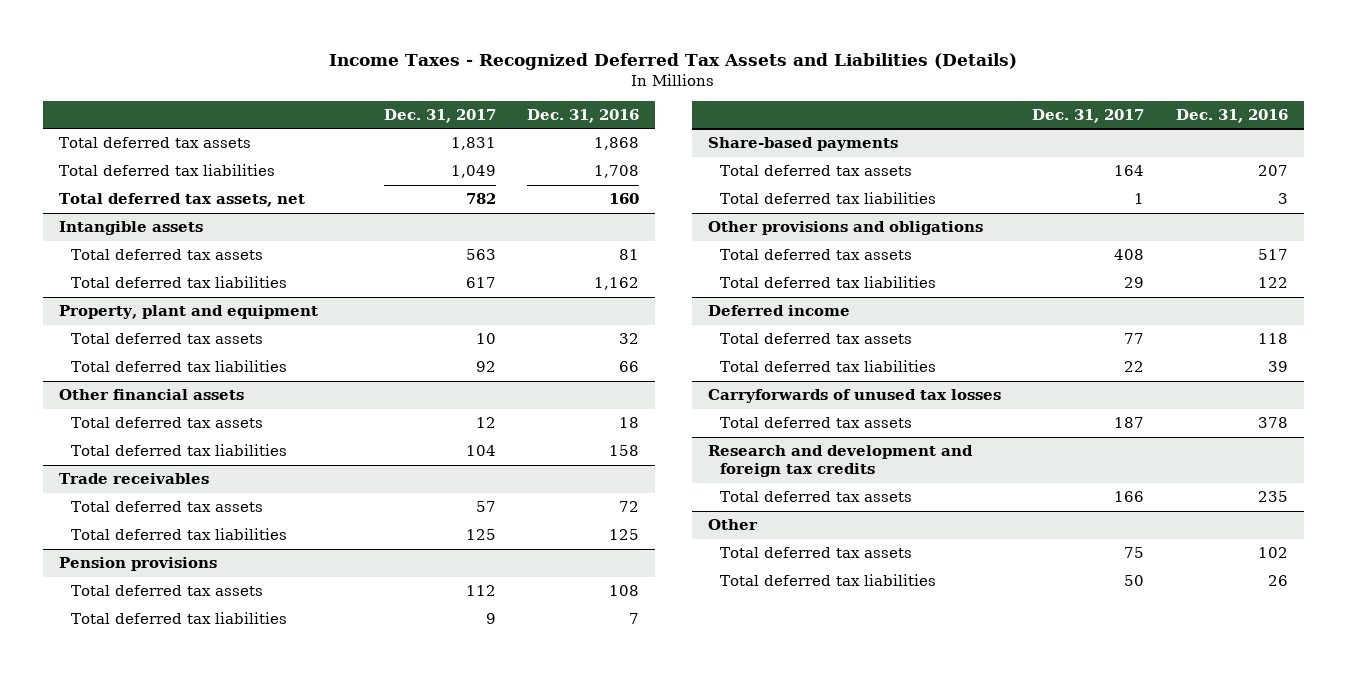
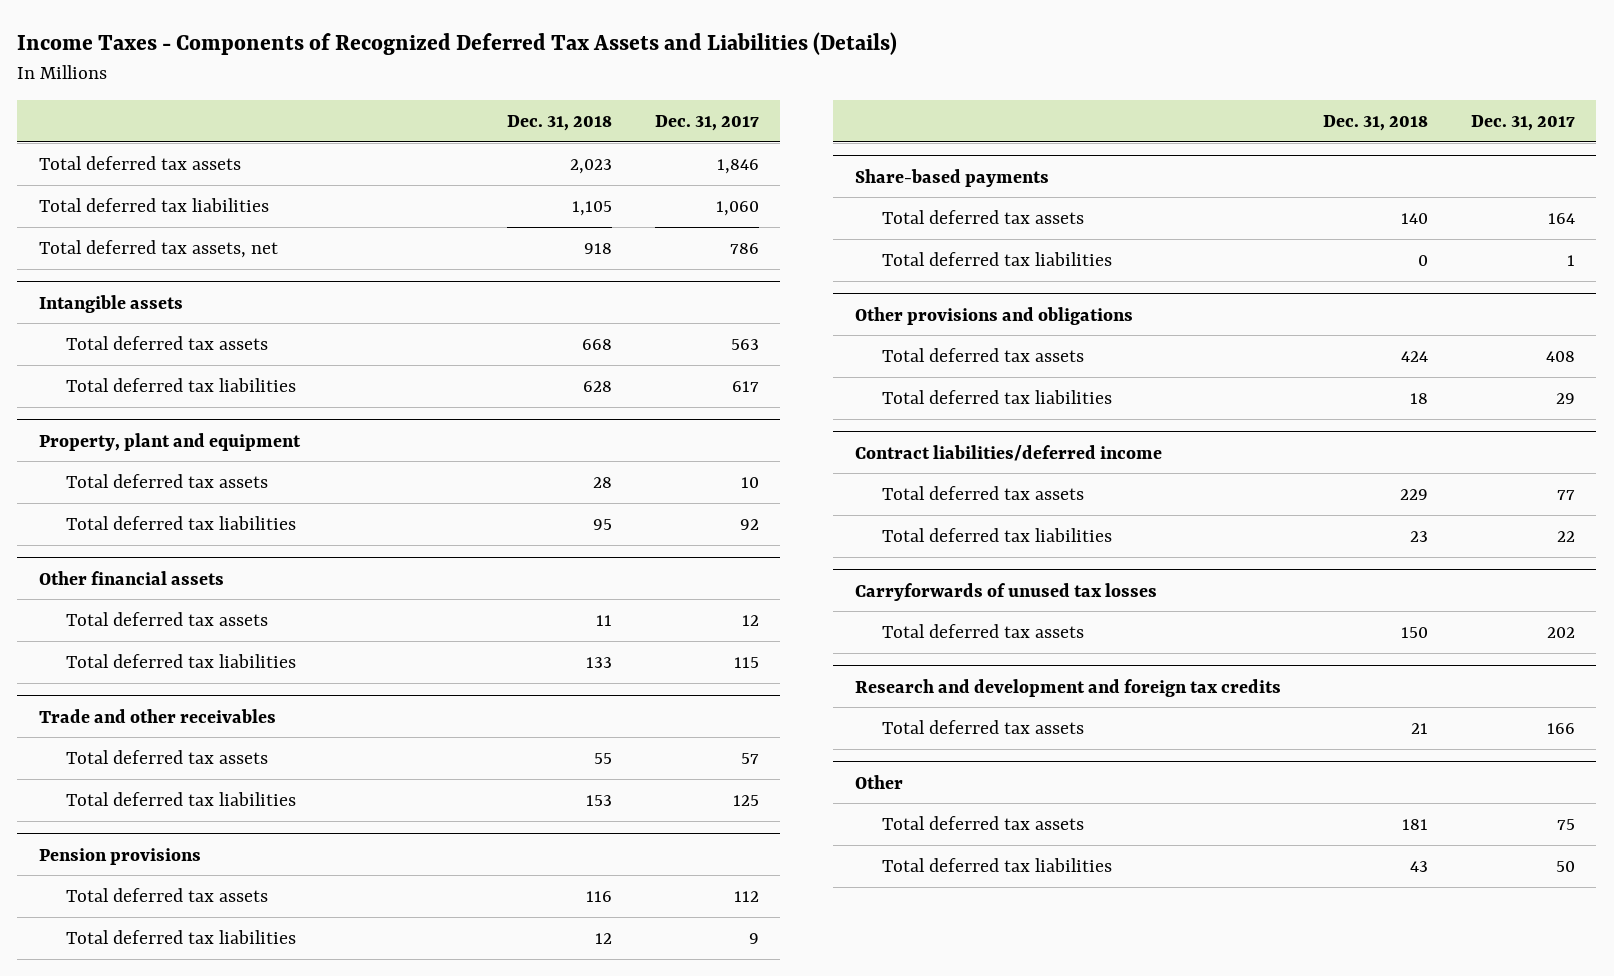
- Income Taxes - Recognized Deferred Tax Assets and Liabilities (Details)
+ Income Taxes - Components of Recognized Deferred Tax Assets and Liabilities (Details)
- | Dec. 31, 2017 | Dec. 31, 2016
+ | Dec. 31, 2018 | Dec. 31, 2017
- Total deferred tax assets | 1,831 | 1,868
- Total deferred tax liabilities | 1,049 | 1,708
- Total deferred tax assets, net | 782 | 160
+ Total deferred tax assets | 2,023 | 1,846
+ Total deferred tax liabilities | 1,105 | 1,060
+ Total deferred tax assets, net | 918 | 786
@ Other financial assets
- Total deferred tax liabilities | 104 | 158
- Trade receivables
@ Other financial assets
+ Total deferred tax liabilities | 133 | 115
+ Trade and other receivables
- Deferred income
+ Contract liabilities/deferred income
@ Carryforwards of unused tax losses
- Total deferred tax assets | 187 | 378
+ Total deferred tax assets | 150 | 202

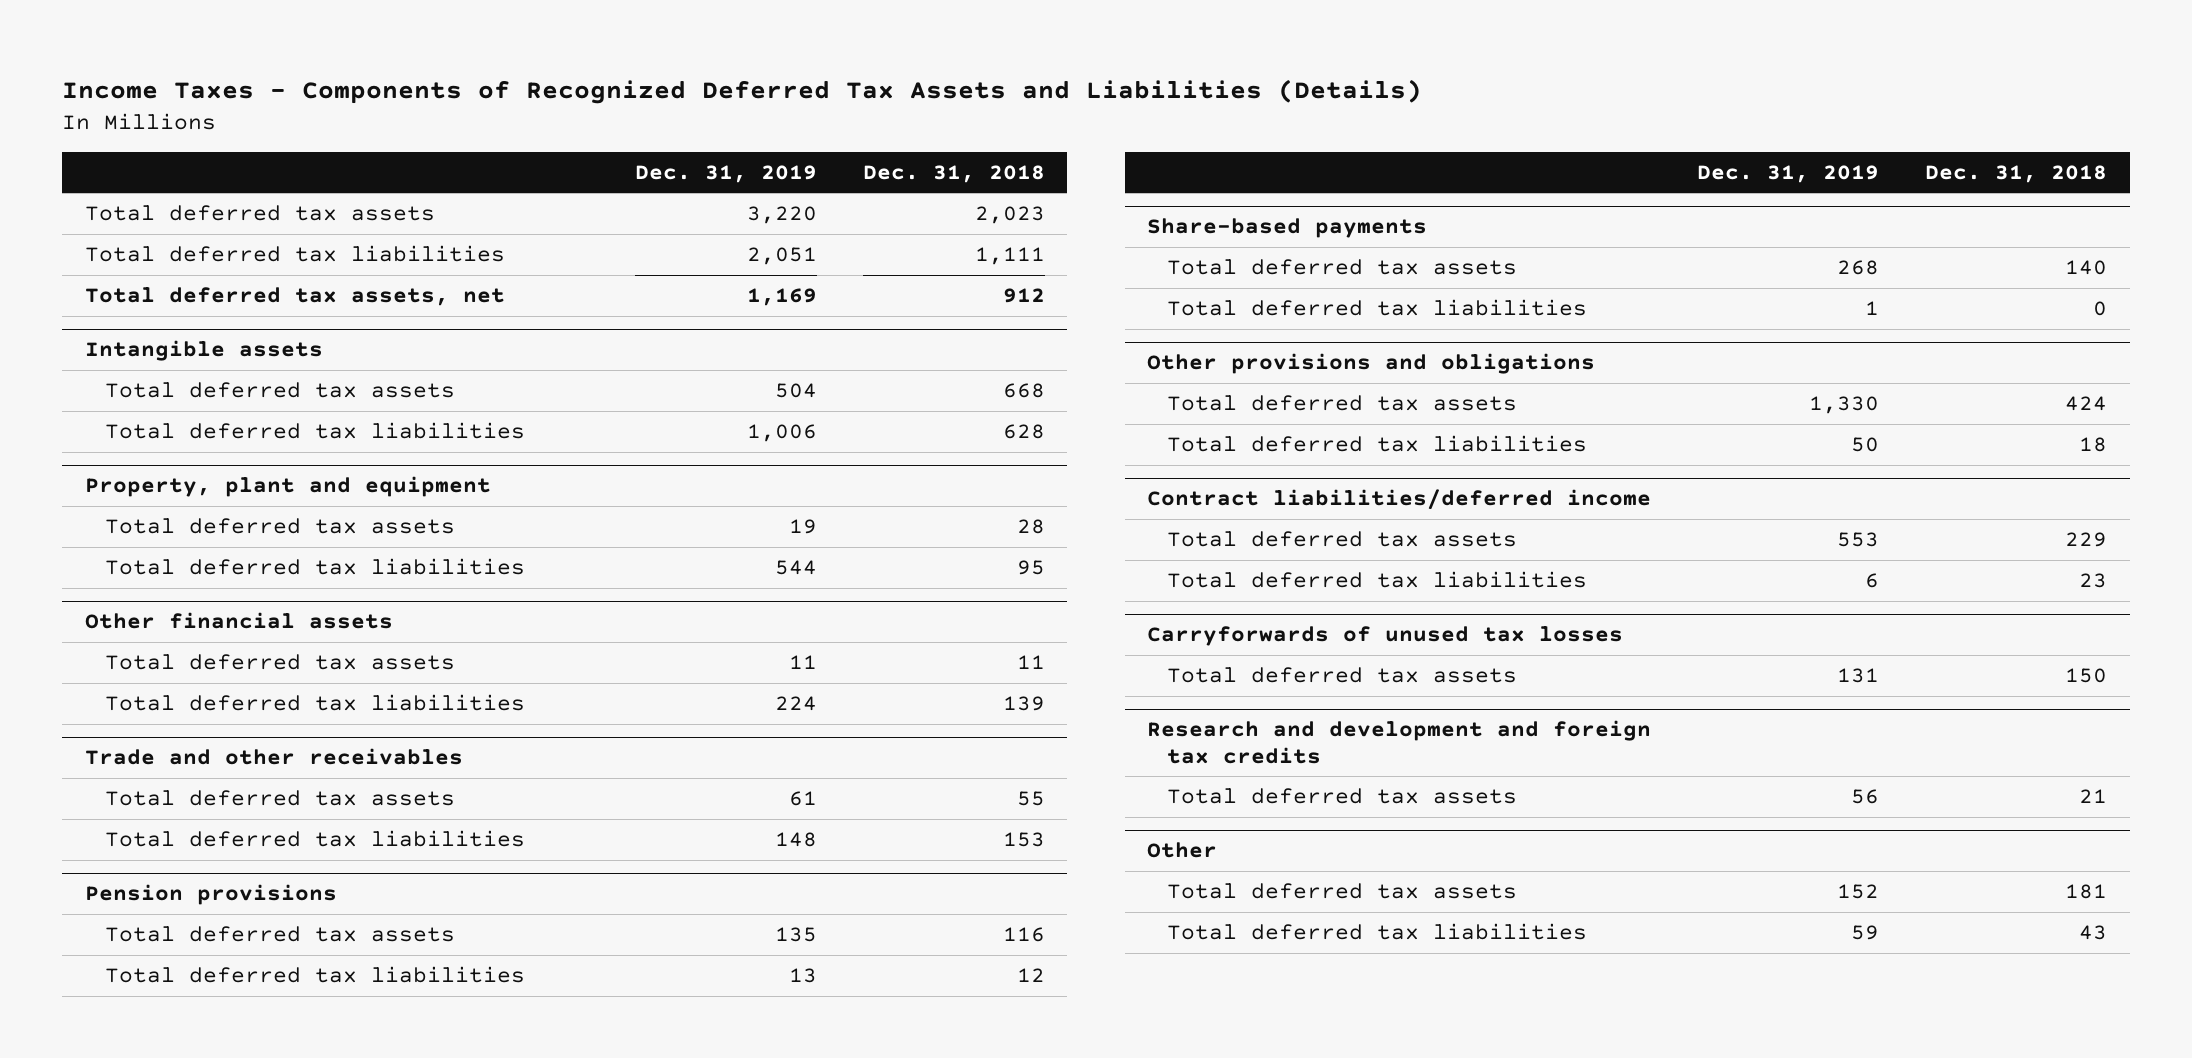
- | Dec. 31, 2018 | Dec. 31, 2017
+ | Dec. 31, 2019 | Dec. 31, 2018
- Total deferred tax liabilities | 1,105 | 1,060
- Total deferred tax assets, net | 918 | 786
+ Total deferred tax liabilities | 2,051 | 1,111
+ Total deferred tax assets, net | 1,169 | 912
@ Other financial assets
- Total deferred tax liabilities | 133 | 115
+ Total deferred tax liabilities | 224 | 139

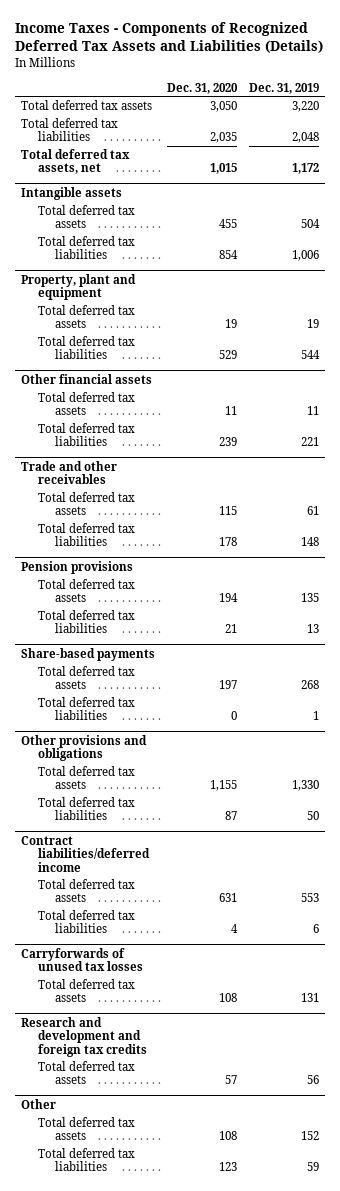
- | Dec. 31, 2019 | Dec. 31, 2018
+ | Dec. 31, 2020 | Dec. 31, 2019
- Total deferred tax liabilities | 2,051 | 1,111
- Total deferred tax assets, net | 1,169 | 912
+ Total deferred tax liabilities | 2,035 | 2,048
+ Total deferred tax assets, net | 1,015 | 1,172
@ Other financial assets
- Total deferred tax liabilities | 224 | 139
+ Total deferred tax liabilities | 239 | 221

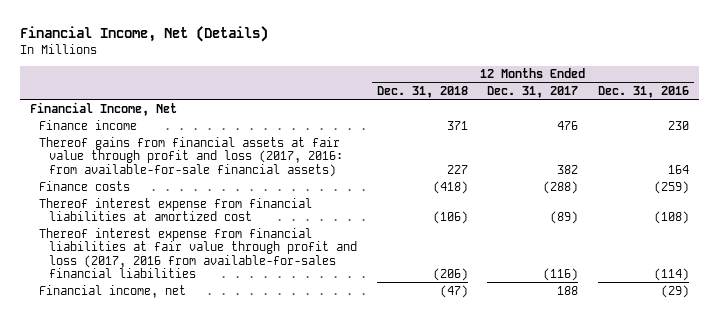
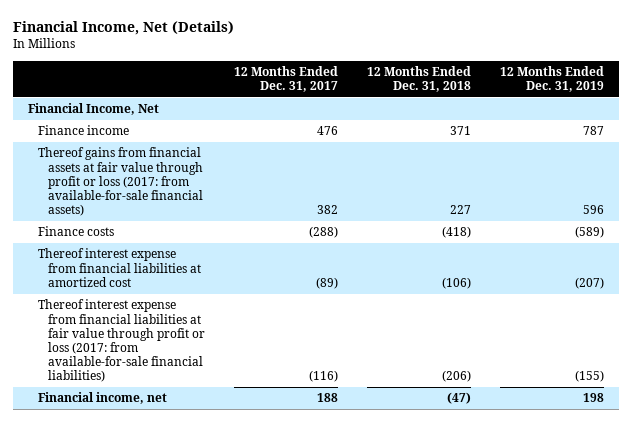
- | 12 Months Ended Dec. 31, 2018 | 12 Months Ended Dec. 31, 2017 | 12 Months Ended Dec. 31, 2016
+ | 12 Months Ended Dec. 31, 2017 | 12 Months Ended Dec. 31, 2018 | 12 Months Ended Dec. 31, 2019
- Thereof gains from financial assets at fair value through profit and loss (2017, 2016: from available-for-sale financial assets) | 227 | 382 | 164
+ Thereof gains from financial assets at fair value through profit or loss (2017: from available-for-sale financial assets) | 382 | 227 | 596
- Thereof interest expense from financial liabilities at fair value through profit and loss (2017, 2016 from available-for-sales financial liabilities | (206) | (116) | (114)
+ Thereof interest expense from financial liabilities at fair value through profit or loss (2017: from available-for-sale financial liabilities) | (116) | (206) | (155)

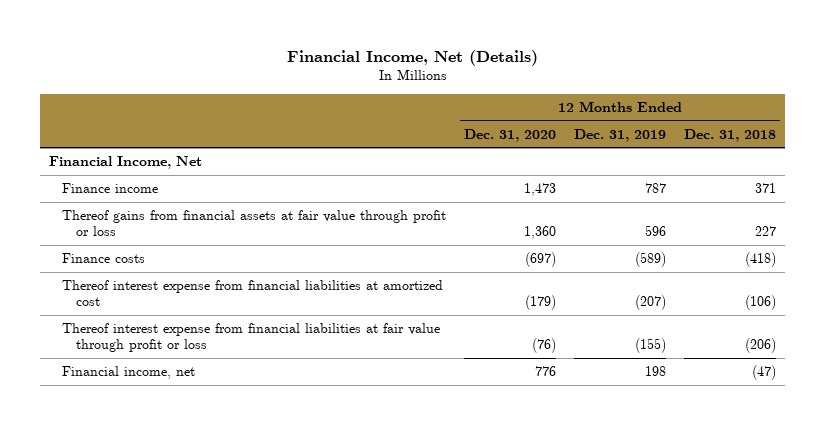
- | 12 Months Ended Dec. 31, 2017 | 12 Months Ended Dec. 31, 2018 | 12 Months Ended Dec. 31, 2019
+ | 12 Months Ended Dec. 31, 2020 | 12 Months Ended Dec. 31, 2019 | 12 Months Ended Dec. 31, 2018
- Thereof gains from financial assets at fair value through profit or loss (2017: from available-for-sale financial assets) | 382 | 227 | 596
+ Thereof gains from financial assets at fair value through profit or loss | 1,360 | 596 | 227
- Thereof interest expense from financial liabilities at fair value through profit or loss (2017: from available-for-sale financial liabilities) | (116) | (206) | (155)
+ Thereof interest expense from financial liabilities at fair value through profit or loss | (76) | (155) | (206)

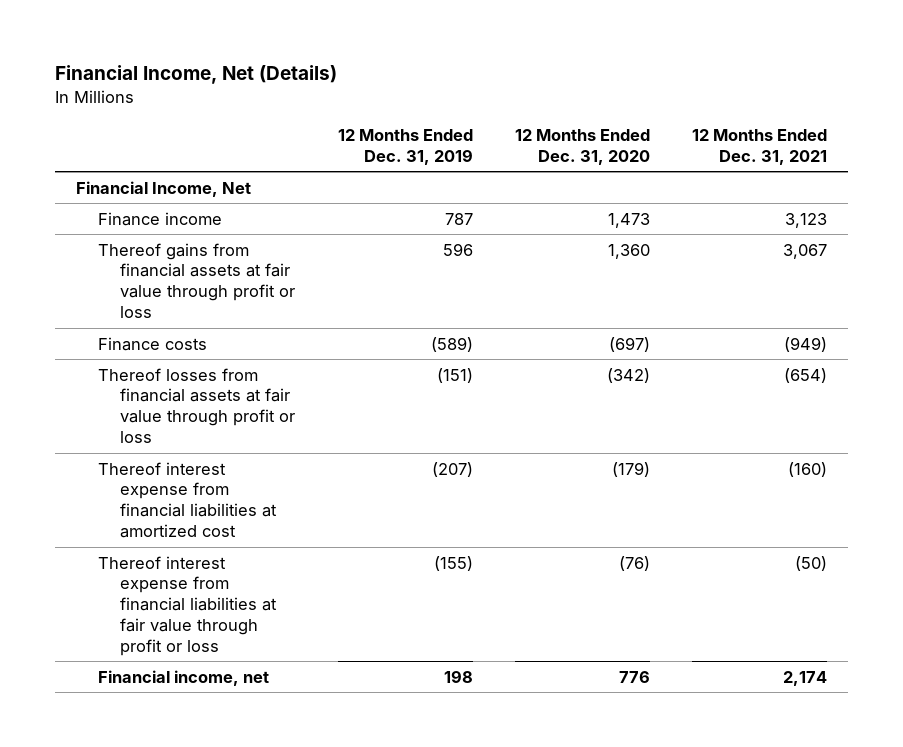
- | 12 Months Ended Dec. 31, 2020 | 12 Months Ended Dec. 31, 2019 | 12 Months Ended Dec. 31, 2018
+ | 12 Months Ended Dec. 31, 2019 | 12 Months Ended Dec. 31, 2020 | 12 Months Ended Dec. 31, 2021
+ Thereof losses from financial assets at fair value through profit or loss | (151) | (342) | (654)

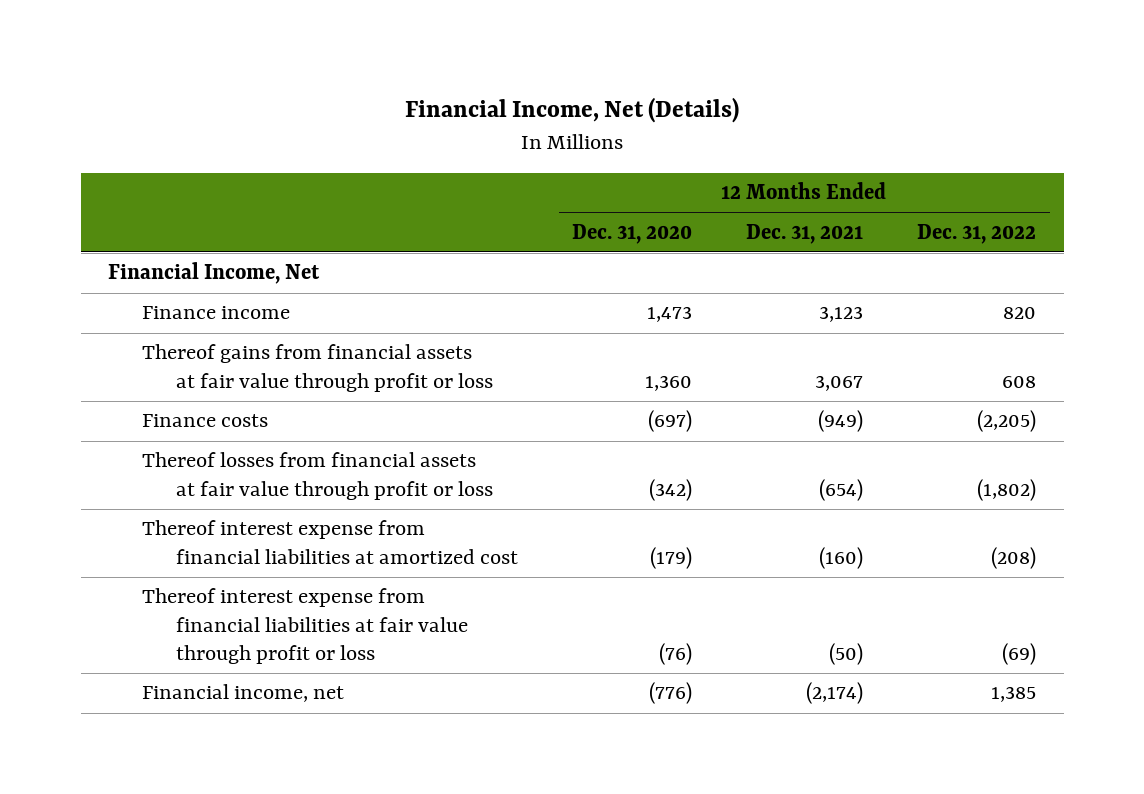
- | 12 Months Ended Dec. 31, 2019 | 12 Months Ended Dec. 31, 2020 | 12 Months Ended Dec. 31, 2021
+ | 12 Months Ended Dec. 31, 2020 | 12 Months Ended Dec. 31, 2021 | 12 Months Ended Dec. 31, 2022
- Financial income, net | 198 | 776 | 2,174
+ Financial income, net | (776) | (2,174) | 1,385

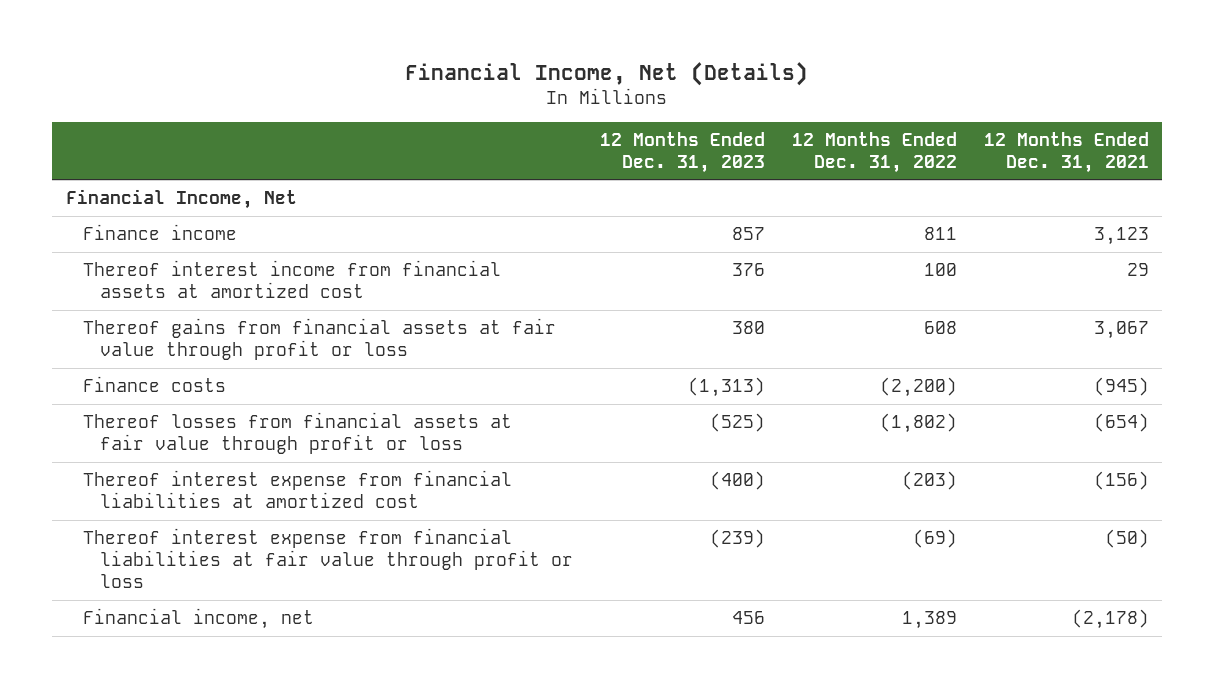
- | 12 Months Ended Dec. 31, 2020 | 12 Months Ended Dec. 31, 2021 | 12 Months Ended Dec. 31, 2022
+ | 12 Months Ended Dec. 31, 2023 | 12 Months Ended Dec. 31, 2022 | 12 Months Ended Dec. 31, 2021
- Finance income | 1,473 | 3,123 | 820
+ Finance income | 857 | 811 | 3,123
+ Thereof interest income from financial assets at amortized cost | 376 | 100 | 29
- Finance costs | (697) | (949) | (2,205)
+ Finance costs | (1,313) | (2,200) | (945)
- Thereof interest expense from financial liabilities at amortized cost | (179) | (160) | (208)
+ Thereof interest expense from financial liabilities at amortized cost | (400) | (203) | (156)
- Financial income, net | (776) | (2,174) | 1,385
+ Financial income, net | 456 | 1,389 | (2,178)

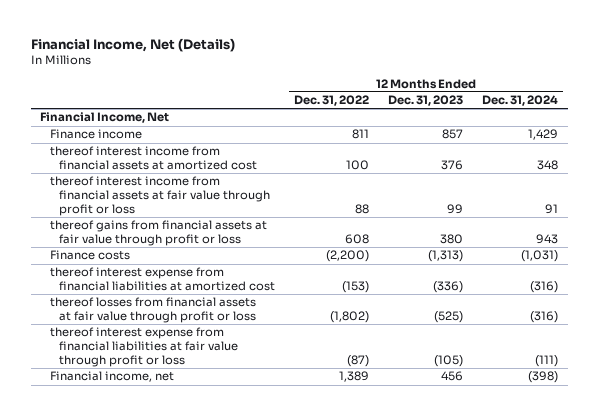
- | 12 Months Ended Dec. 31, 2023 | 12 Months Ended Dec. 31, 2022 | 12 Months Ended Dec. 31, 2021
+ | 12 Months Ended Dec. 31, 2022 | 12 Months Ended Dec. 31, 2023 | 12 Months Ended Dec. 31, 2024
- Thereof interest income from financial assets at amortized cost | 376 | 100 | 29
- Thereof gains from financial assets at fair value through profit or loss | 380 | 608 | 3,067
+ thereof interest income from financial assets at amortized cost | 100 | 376 | 348
+ thereof interest income from financial assets at fair value through profit or loss | 88 | 99 | 91
+ thereof gains from financial assets at fair value through profit or loss | 608 | 380 | 943
- Thereof losses from financial assets at fair value through profit or loss | (525) | (1,802) | (654)
- Thereof interest expense from financial liabilities at amortized cost | (400) | (203) | (156)
- Thereof interest expense from financial liabilities at fair value through profit or loss | (239) | (69) | (50)
+ thereof interest expense from financial liabilities at amortized cost | (153) | (336) | (316)
+ thereof losses from financial assets at fair value through profit or loss | (1,802) | (525) | (316)
+ thereof interest expense from financial liabilities at fair value through profit or loss | (87) | (105) | (111)

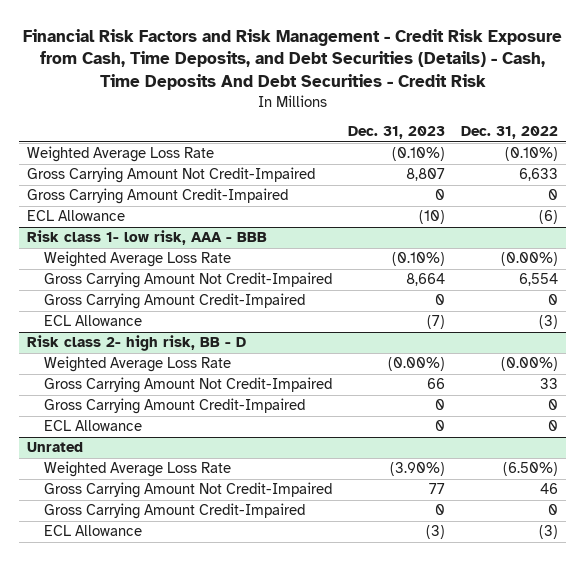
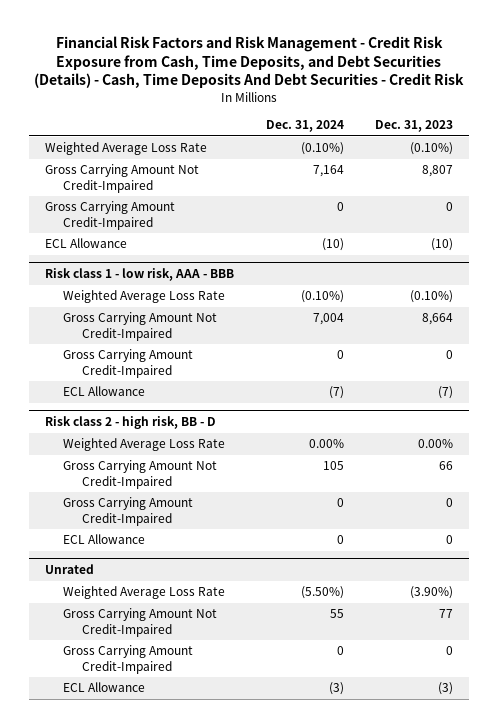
- | Dec. 31, 2023 | Dec. 31, 2022
+ | Dec. 31, 2024 | Dec. 31, 2023
- Risk class 1- low risk, AAA - BBB
+ Risk class 1 - low risk, AAA - BBB
- Risk class 2- high risk, BB - D
- Weighted Average Loss Rate | (0.00%) | (0.00%)
+ Risk class 2 - high risk, BB - D
+ Weighted Average Loss Rate | 0.00% | 0.00%

